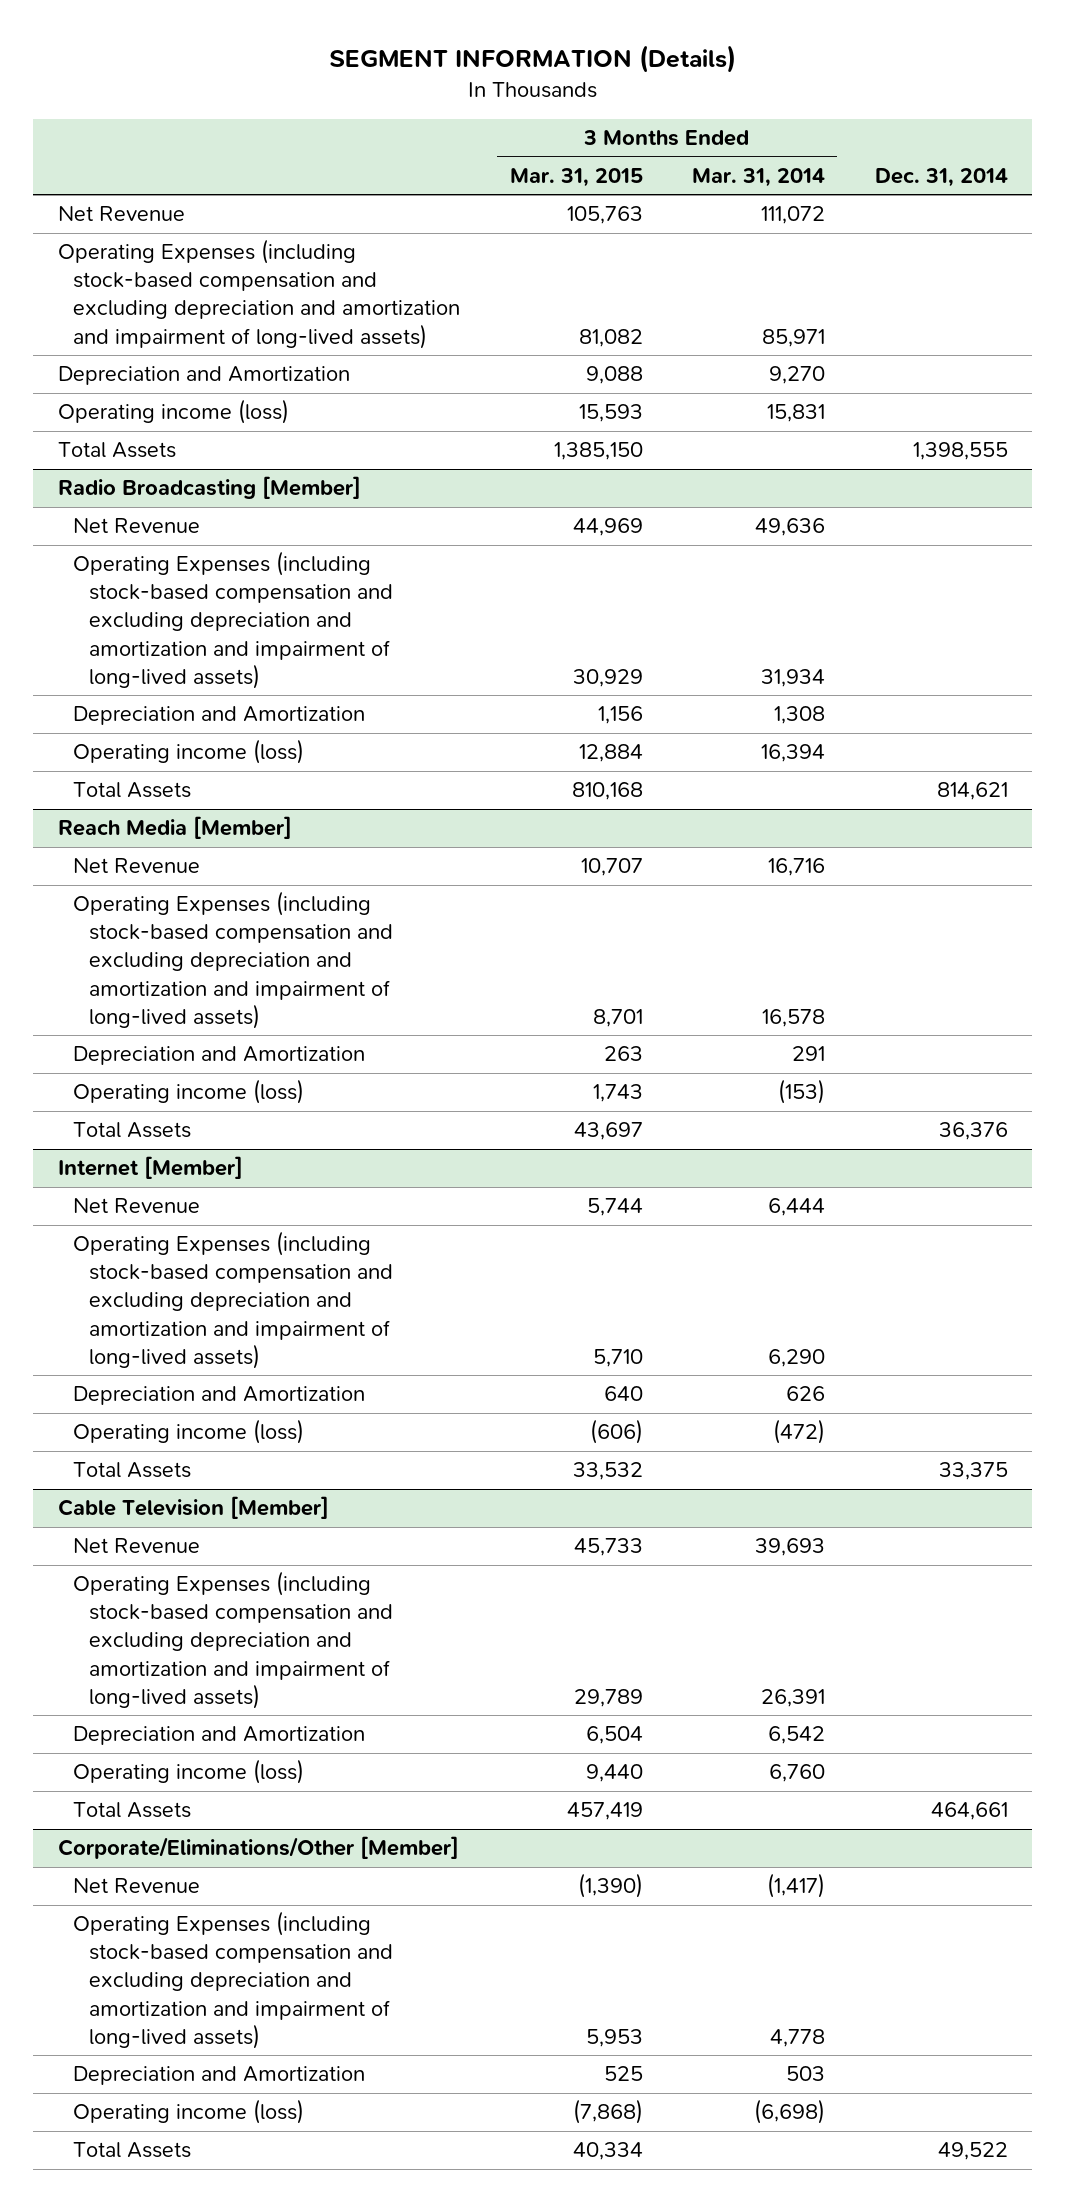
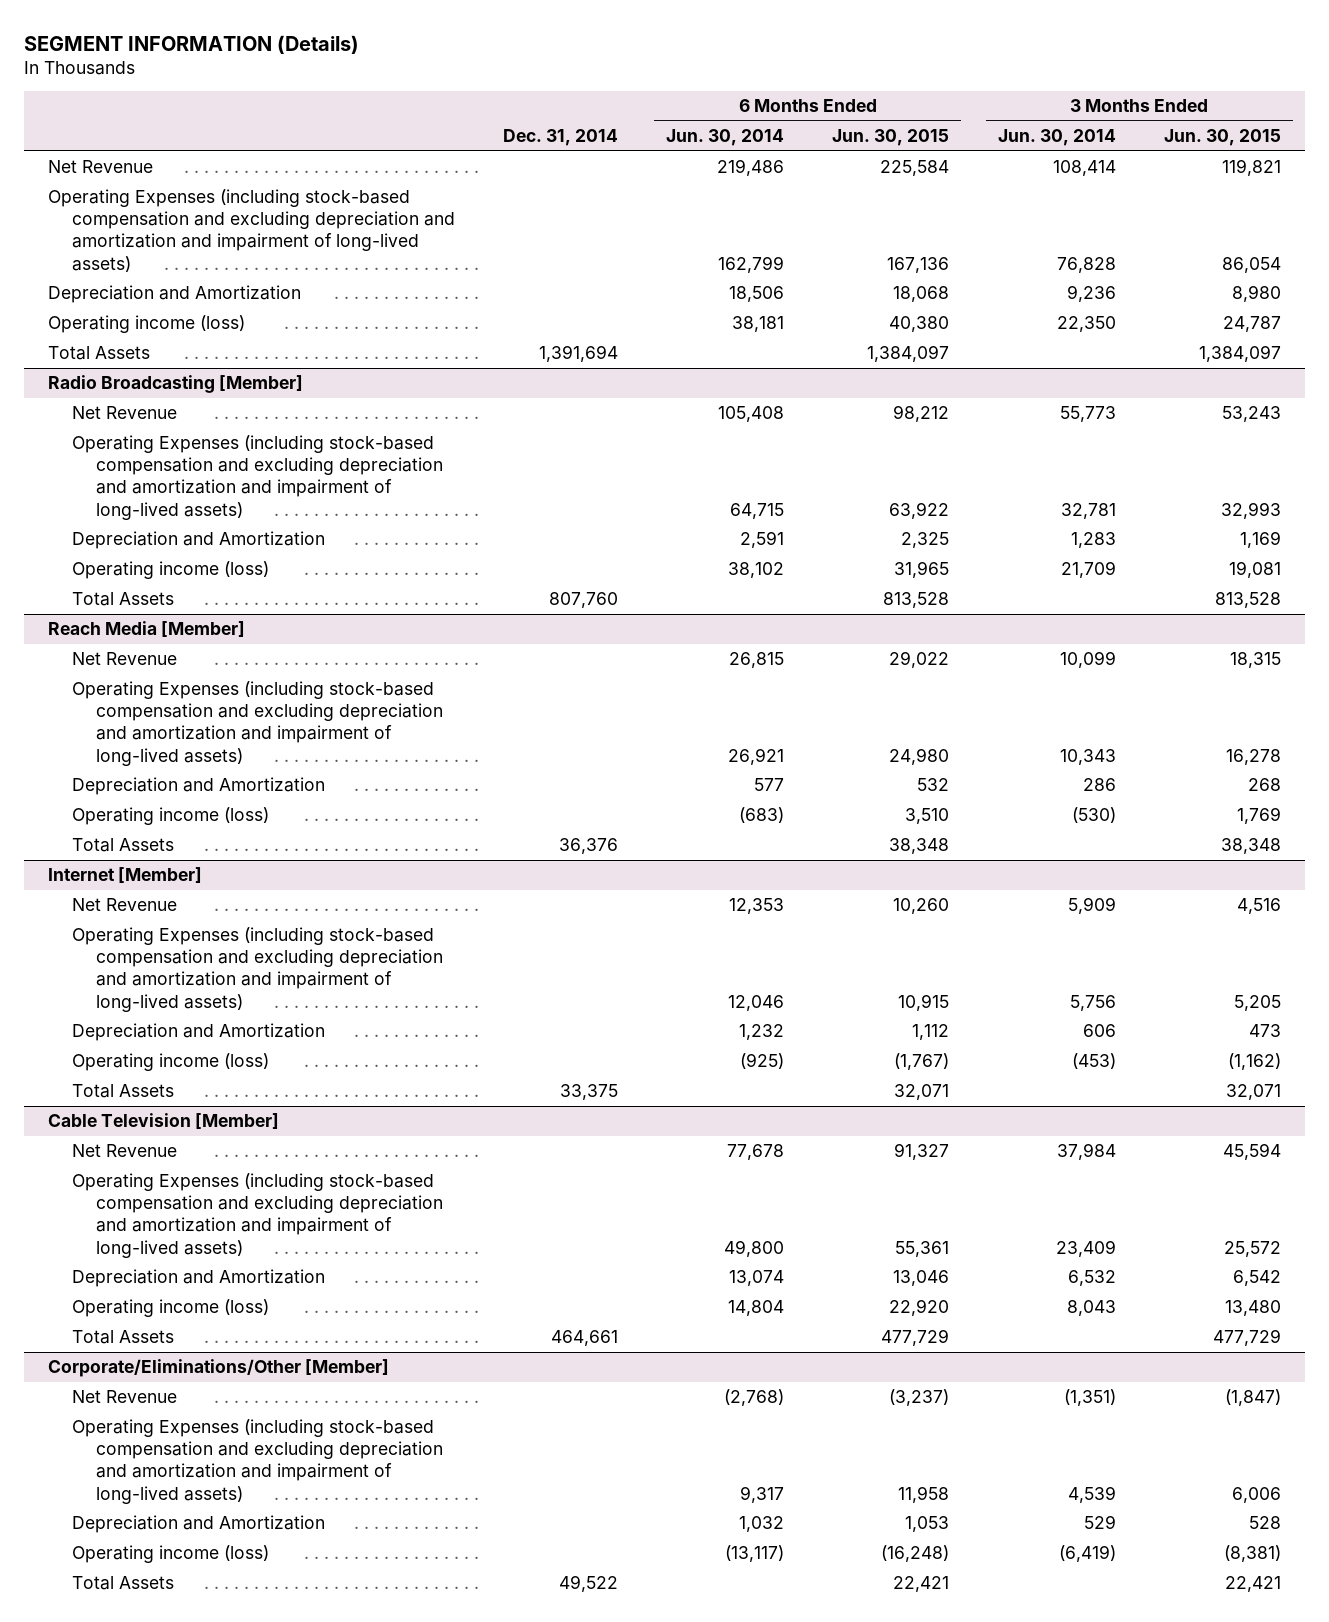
- | 3 Months Ended Mar. 31, 2015 | 3 Months Ended Mar. 31, 2014 | Dec. 31, 2014
+ | Dec. 31, 2014 | 6 Months Ended Jun. 30, 2014 | 6 Months Ended Jun. 30, 2015 | 3 Months Ended Jun. 30, 2014 | 3 Months Ended Jun. 30, 2015
- Total Assets | 1,385,150 | | 1,398,555
+ Total Assets | 1,391,694 | | 1,384,097 | | 1,384,097
@ Radio Broadcasting [Member]
- Total Assets | 810,168 | | 814,621
+ Total Assets | 807,760 | | 813,528 | | 813,528

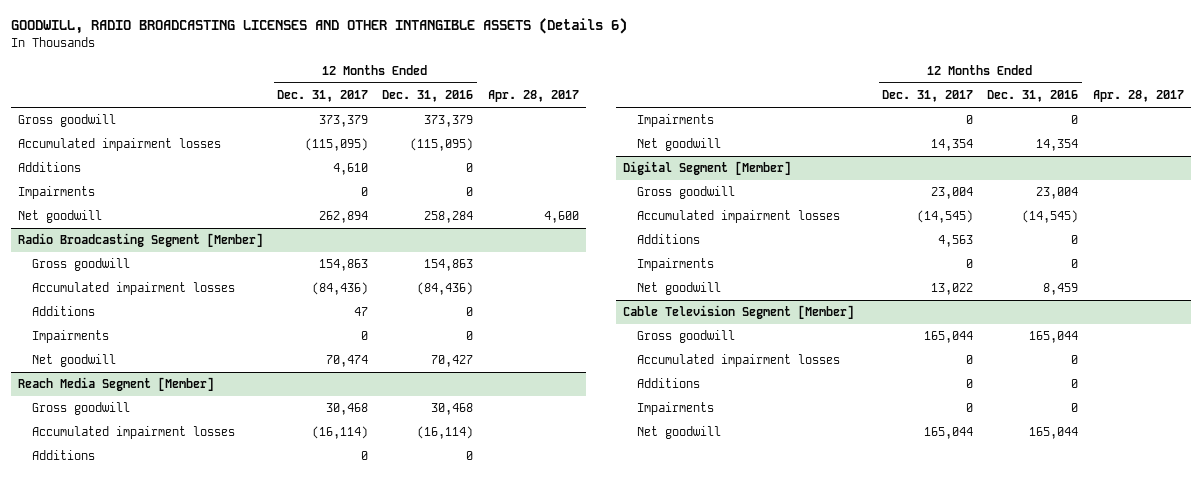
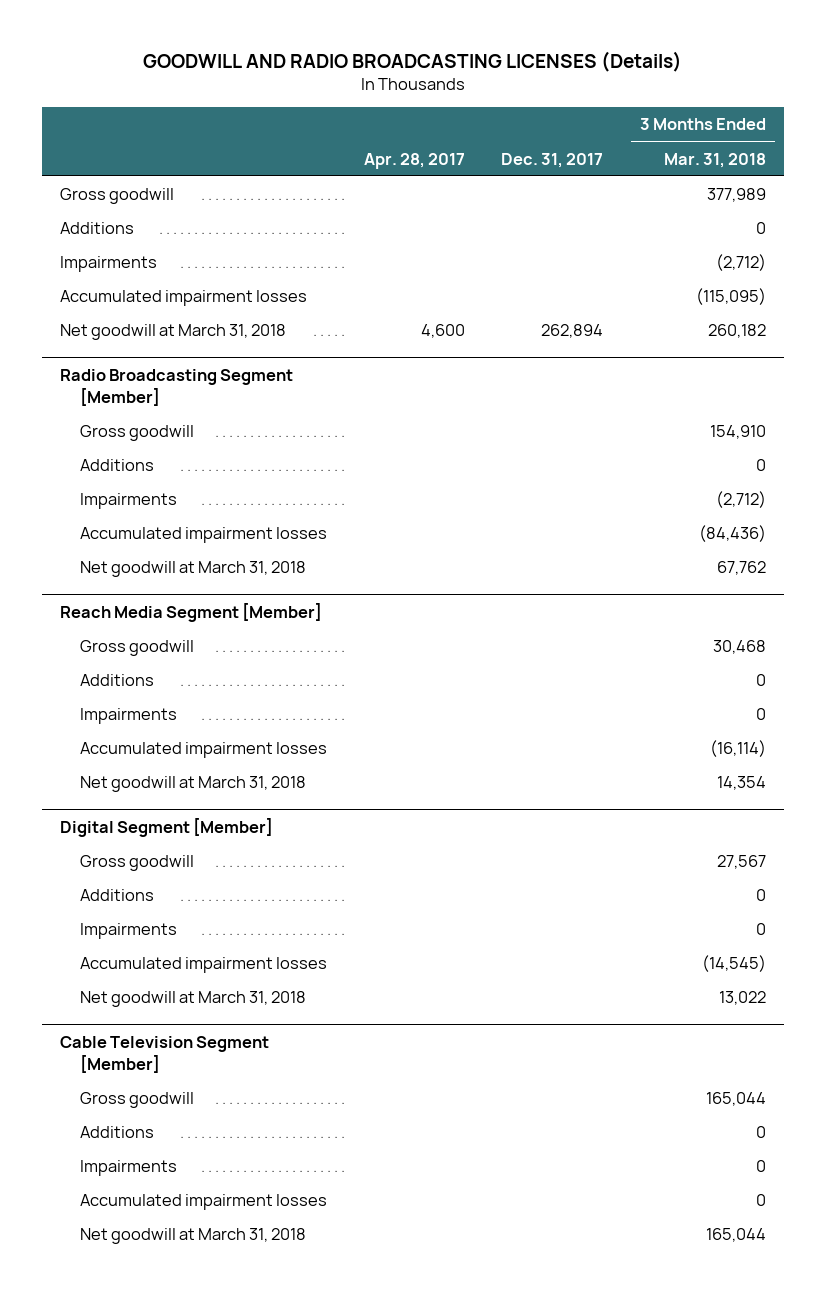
- GOODWILL, RADIO BROADCASTING LICENSES AND OTHER INTANGIBLE ASSETS (Details 6)
+ GOODWILL AND RADIO BROADCASTING LICENSES (Details)
- | 12 Months Ended Dec. 31, 2017 | 12 Months Ended Dec. 31, 2016 | Apr. 28, 2017
+ | Apr. 28, 2017 | Dec. 31, 2017 | 3 Months Ended Mar. 31, 2018
- Net goodwill | 262,894 | 258,284 | 4,600
moved down: Accumulated impairment losses | | | (115,095)
+ Net goodwill at March 31, 2018 | 4,600 | 262,894 | 260,182
@ Radio Broadcasting Segment [Member]
- Net goodwill | 70,474 | 70,427 |
moved down: Accumulated impairment losses | | | (84,436)
+ Net goodwill at March 31, 2018 | | | 67,762
@ Reach Media Segment [Member]
- Net goodwill | 14,354 | 14,354 |
moved down: Accumulated impairment losses | | | (16,114)
+ Net goodwill at March 31, 2018 | | | 14,354
@ Digital Segment [Member]
- Net goodwill | 13,022 | 8,459 |
moved down: Accumulated impairment losses | | | (14,545)
+ Net goodwill at March 31, 2018 | | | 13,022
@ Cable Television Segment [Member]
- Net goodwill | 165,044 | 165,044 |
moved down: Accumulated impairment losses | | | 0
+ Net goodwill at March 31, 2018 | | | 165,044

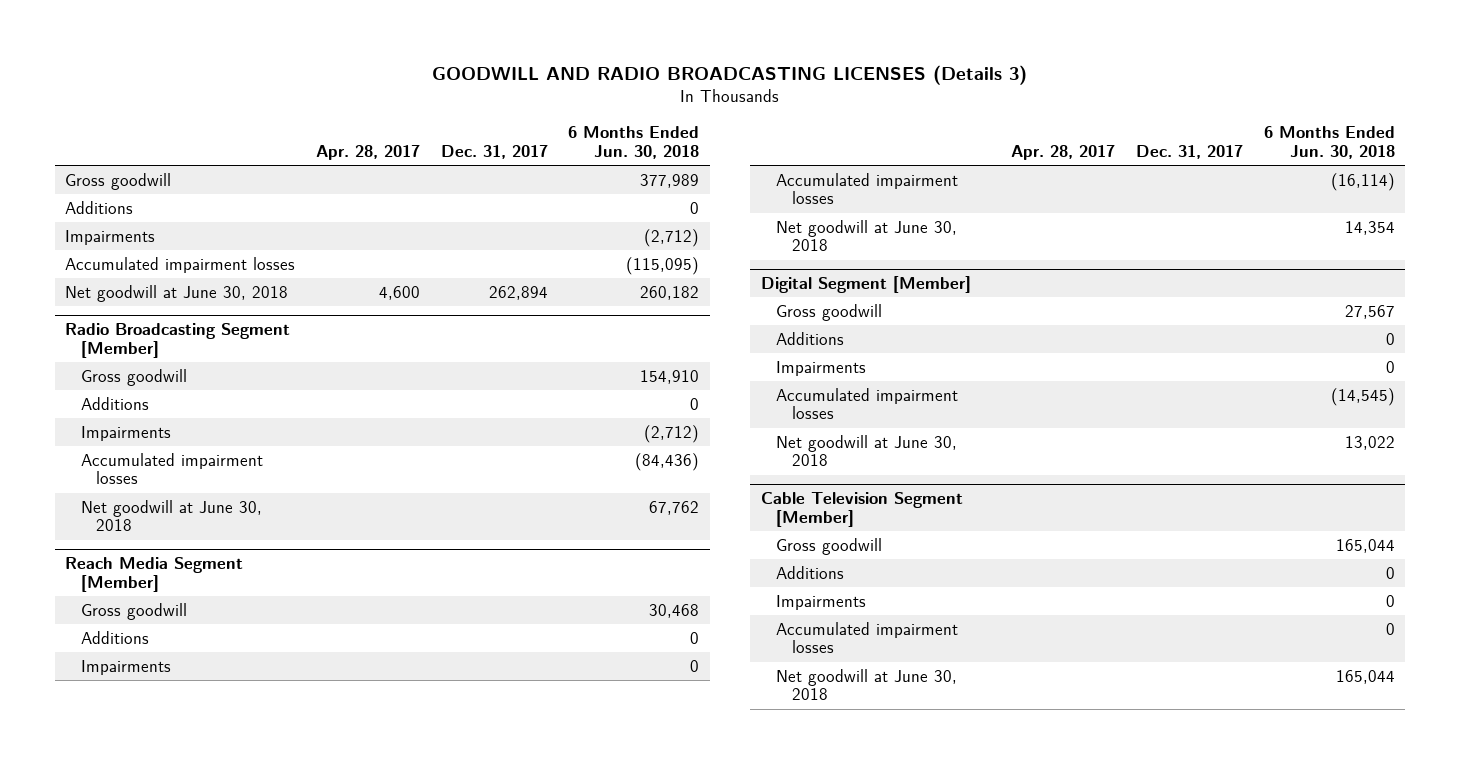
- GOODWILL AND RADIO BROADCASTING LICENSES (Details)
+ GOODWILL AND RADIO BROADCASTING LICENSES (Details 3)
- | Apr. 28, 2017 | Dec. 31, 2017 | 3 Months Ended Mar. 31, 2018
+ | Apr. 28, 2017 | Dec. 31, 2017 | 6 Months Ended Jun. 30, 2018
- Net goodwill at March 31, 2018 | 4,600 | 262,894 | 260,182
+ Net goodwill at June 30, 2018 | 4,600 | 262,894 | 260,182
@ Radio Broadcasting Segment [Member]
- Net goodwill at March 31, 2018 | | | 67,762
+ Net goodwill at June 30, 2018 | | | 67,762
@ Reach Media Segment [Member]
- Net goodwill at March 31, 2018 | | | 14,354
+ Net goodwill at June 30, 2018 | | | 14,354
@ Digital Segment [Member]
- Net goodwill at March 31, 2018 | | | 13,022
+ Net goodwill at June 30, 2018 | | | 13,022
@ Cable Television Segment [Member]
- Net goodwill at March 31, 2018 | | | 165,044
+ Net goodwill at June 30, 2018 | | | 165,044

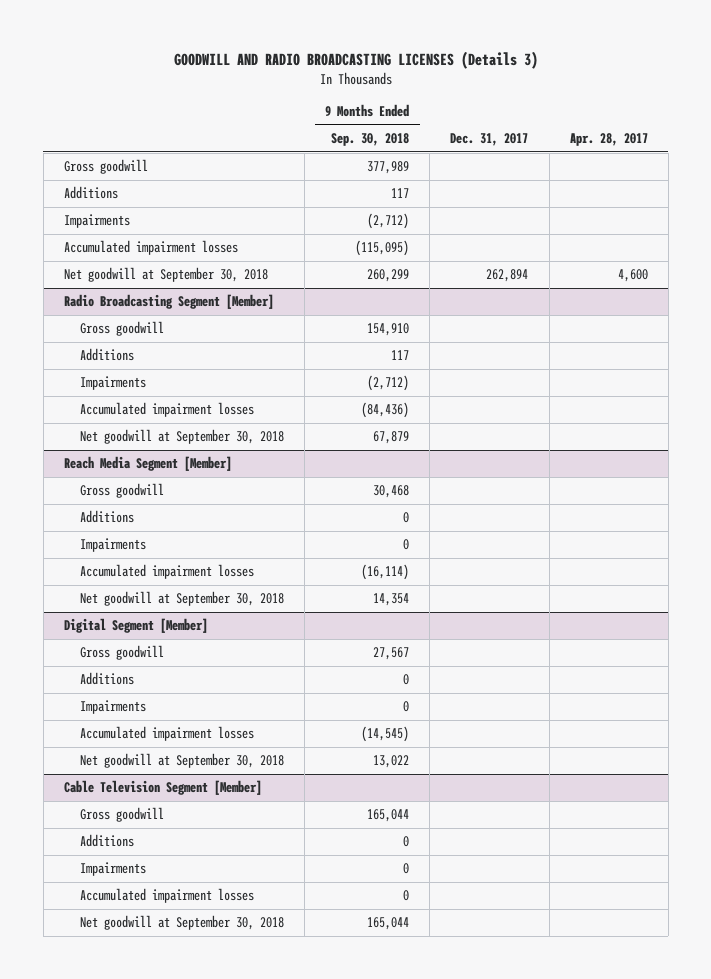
- | Apr. 28, 2017 | Dec. 31, 2017 | 6 Months Ended Jun. 30, 2018
+ | 9 Months Ended Sep. 30, 2018 | Dec. 31, 2017 | Apr. 28, 2017
- Net goodwill at June 30, 2018 | 4,600 | 262,894 | 260,182
+ Net goodwill at September 30, 2018 | 260,299 | 262,894 | 4,600
@ Radio Broadcasting Segment [Member]
- Net goodwill at June 30, 2018 | | | 67,762
+ Net goodwill at September 30, 2018 | 67,879 | |
@ Reach Media Segment [Member]
- Net goodwill at June 30, 2018 | | | 14,354
+ Net goodwill at September 30, 2018 | 14,354 | |
@ Digital Segment [Member]
- Net goodwill at June 30, 2018 | | | 13,022
+ Net goodwill at September 30, 2018 | 13,022 | |
@ Cable Television Segment [Member]
- Net goodwill at June 30, 2018 | | | 165,044
+ Net goodwill at September 30, 2018 | 165,044 | |

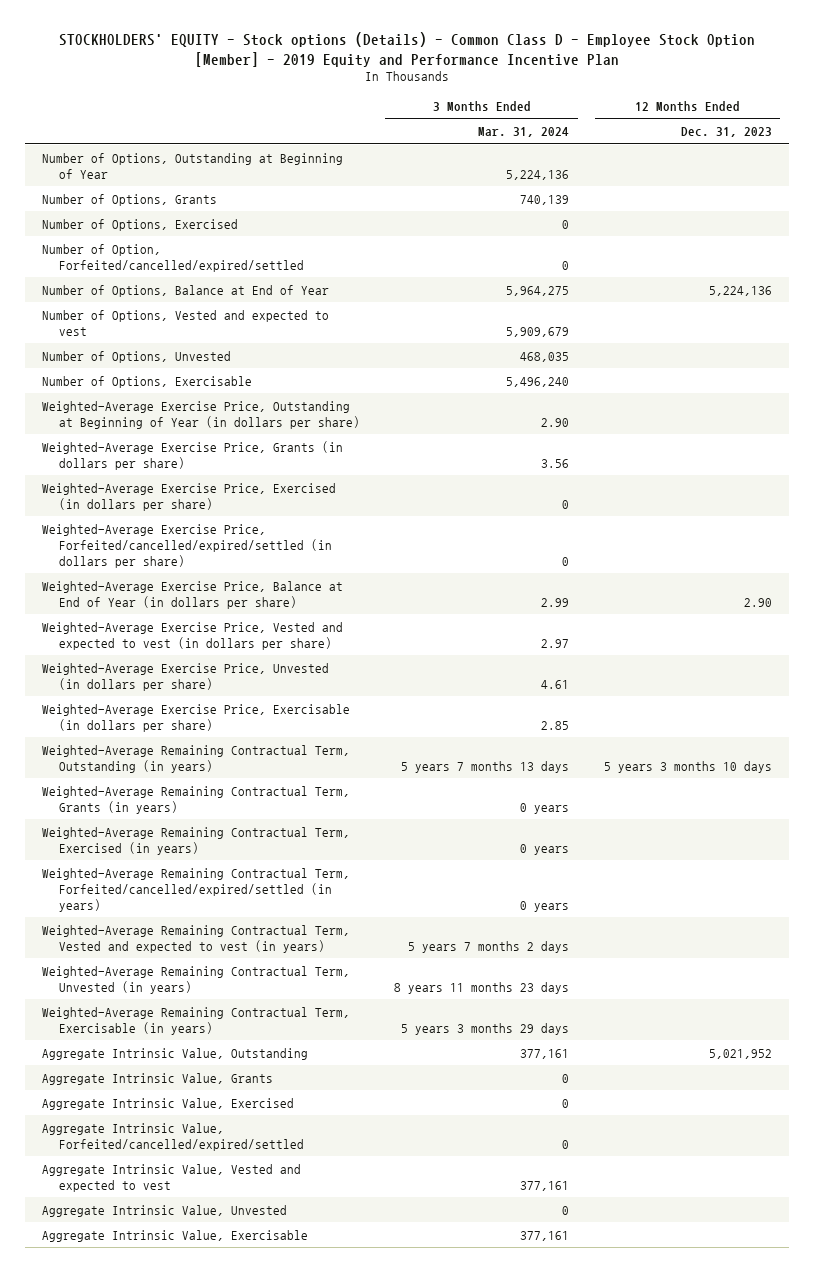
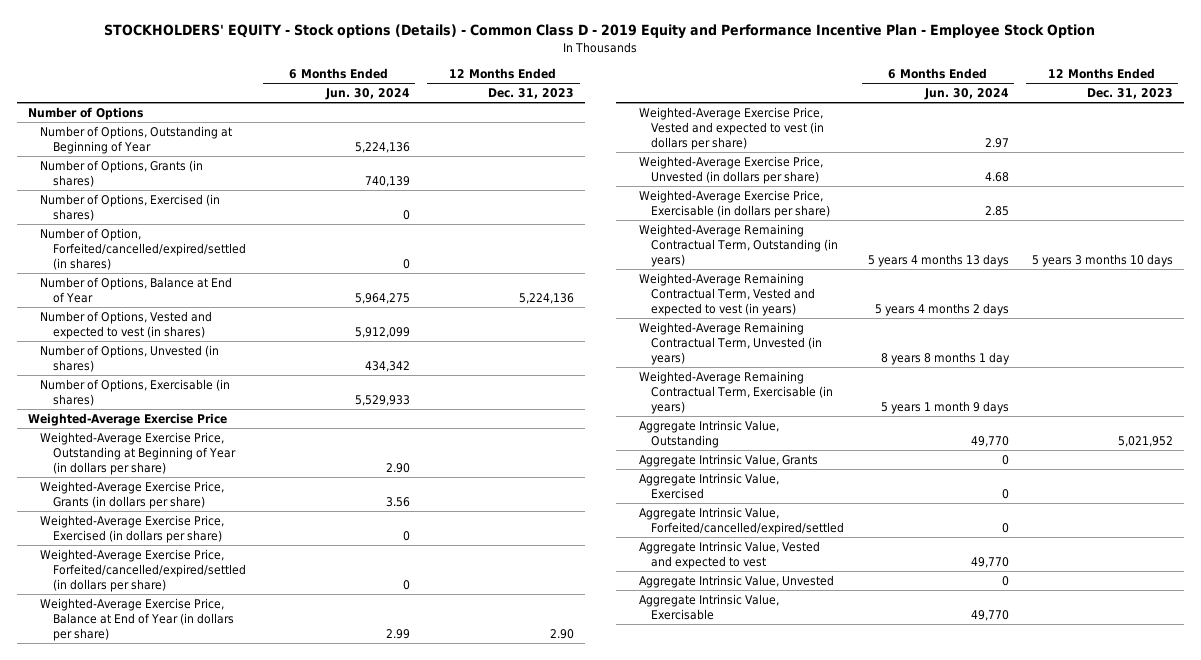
- STOCKHOLDERS' EQUITY - Stock options (Details) - Common Class D - Employee Stock Option [Member] - 2019 Equity and Performance Incentive Plan
+ STOCKHOLDERS' EQUITY - Stock options (Details) - Common Class D - 2019 Equity and Performance Incentive Plan - Employee Stock Option
- | 3 Months Ended Mar. 31, 2024 | 12 Months Ended Dec. 31, 2023
+ | 6 Months Ended Jun. 30, 2024 | 12 Months Ended Dec. 31, 2023
+ Number of Options
- Number of Options, Grants | 740,139 |
- Number of Options, Exercised | 0 |
- Number of Option, Forfeited/cancelled/expired/settled | 0 |
+ Number of Options, Grants (in shares) | 740,139 |
+ Number of Options, Exercised (in shares) | 0 |
+ Number of Option, Forfeited/cancelled/expired/settled (in shares) | 0 |
- Number of Options, Vested and expected to vest | 5,909,679 |
- Number of Options, Unvested | 468,035 |
- Number of Options, Exercisable | 5,496,240 |
+ Number of Options, Vested and expected to vest (in shares) | 5,912,099 |
+ Number of Options, Unvested (in shares) | 434,342 |
+ Number of Options, Exercisable (in shares) | 5,529,933 |
+ Weighted-Average Exercise Price
- Weighted-Average Remaining Contractual Term, Grants (in years) | 0 years |
- Weighted-Average Remaining Contractual Term, Exercised (in years) | 0 years |
- Weighted-Average Remaining Contractual Term, Forfeited/cancelled/expired/settled (in years) | 0 years |

